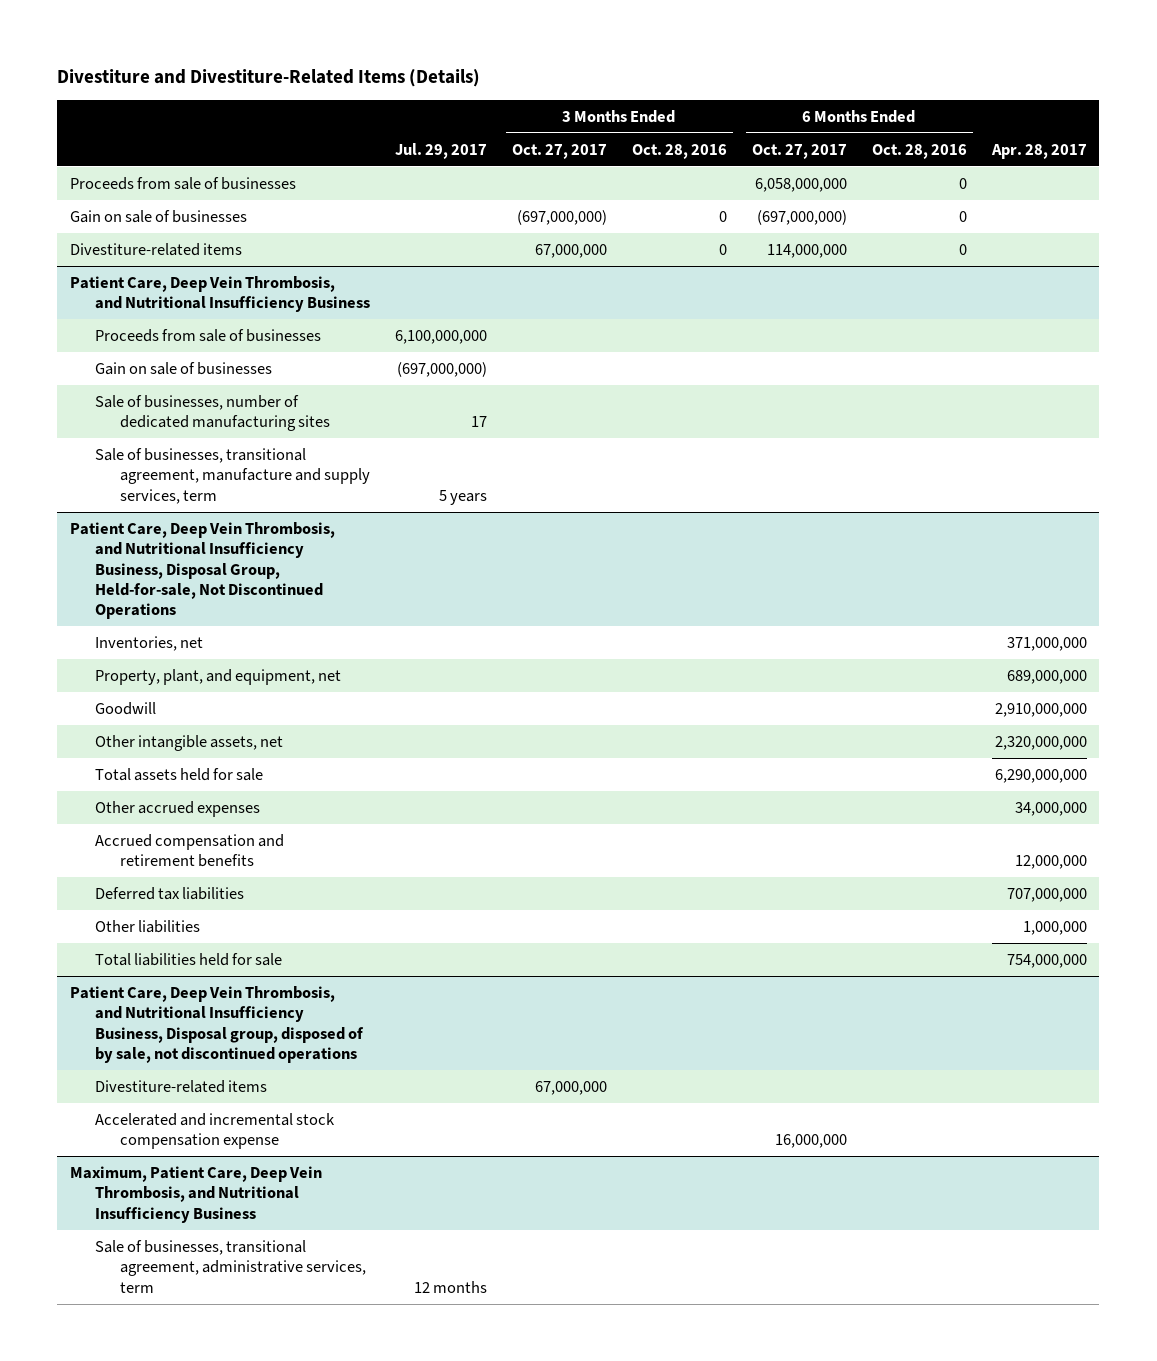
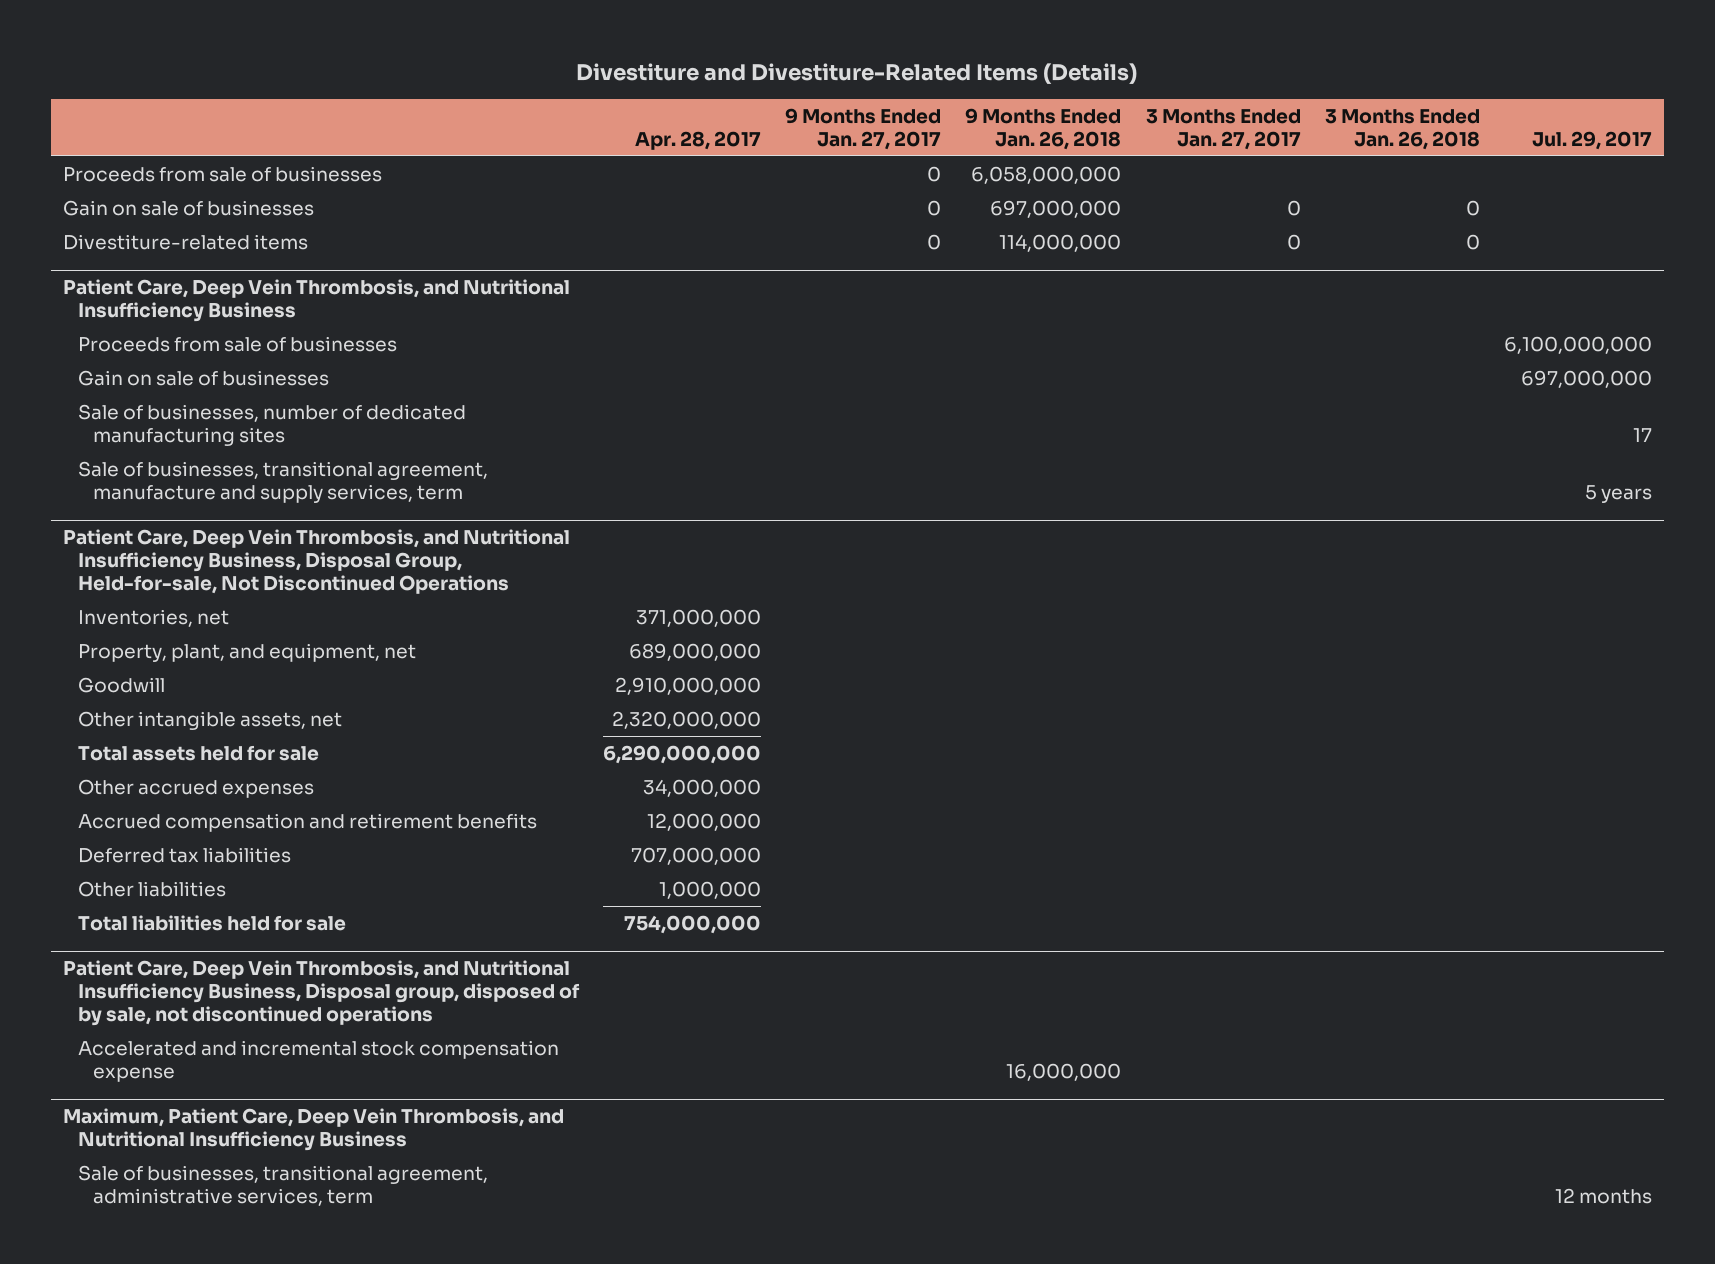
- | Jul. 29, 2017 | 3 Months Ended Oct. 27, 2017 | 3 Months Ended Oct. 28, 2016 | 6 Months Ended Oct. 27, 2017 | 6 Months Ended Oct. 28, 2016 | Apr. 28, 2017
+ | Apr. 28, 2017 | 9 Months Ended Jan. 27, 2017 | 9 Months Ended Jan. 26, 2018 | 3 Months Ended Jan. 27, 2017 | 3 Months Ended Jan. 26, 2018 | Jul. 29, 2017
@ Patient Care, Deep Vein Thrombosis, and Nutritional Insufficiency Business
- Gain on sale of businesses | (697,000,000) | | | | |
+ Gain on sale of businesses | | | | | | 697,000,000
@ Patient Care, Deep Vein Thrombosis, and Nutritional Insufficiency Business, Disposal group, disposed of by sale, not discontinued operations
- Divestiture-related items | | 67,000,000 | | | |

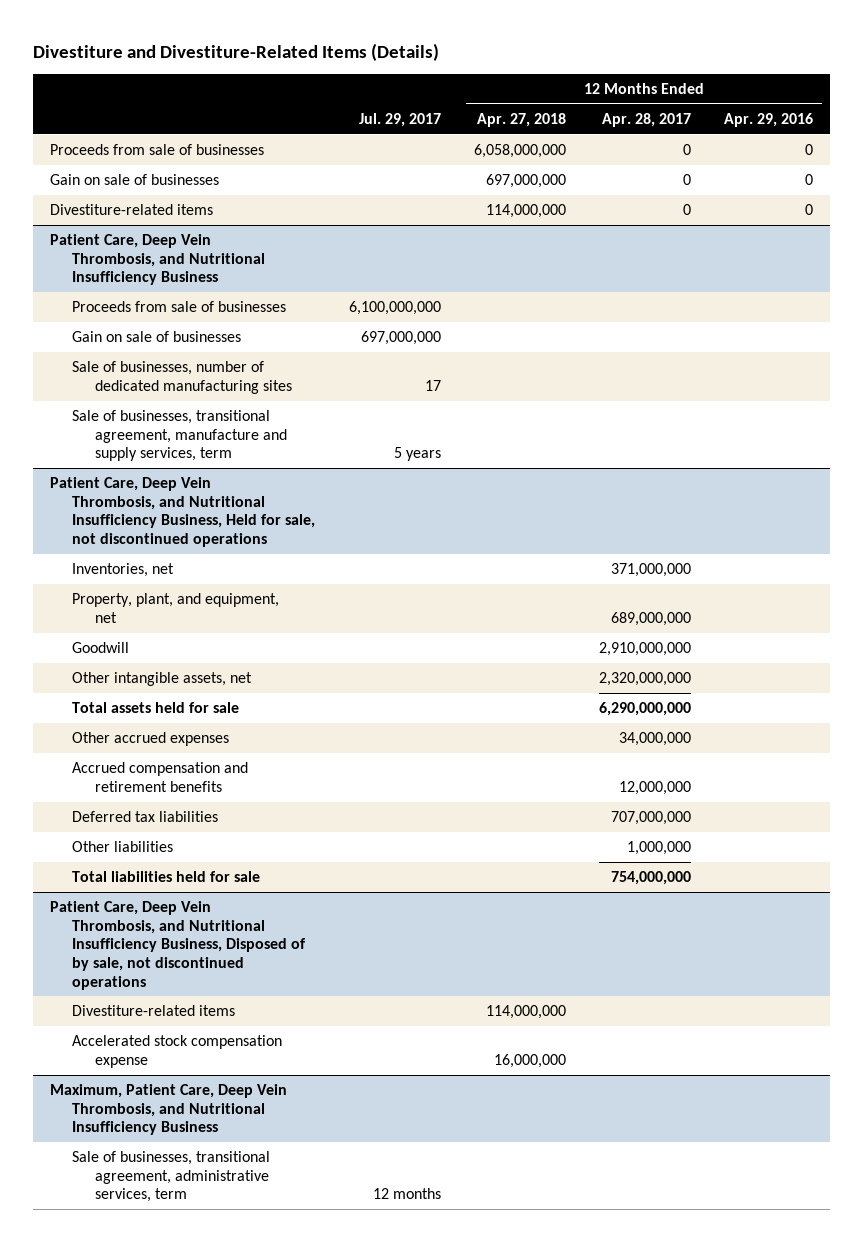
- | Apr. 28, 2017 | 9 Months Ended Jan. 27, 2017 | 9 Months Ended Jan. 26, 2018 | 3 Months Ended Jan. 27, 2017 | 3 Months Ended Jan. 26, 2018 | Jul. 29, 2017
+ | Jul. 29, 2017 | 12 Months Ended Apr. 27, 2018 | 12 Months Ended Apr. 28, 2017 | 12 Months Ended Apr. 29, 2016
- Patient Care, Deep Vein Thrombosis, and Nutritional Insufficiency Business, Disposal Group, Held-for-sale, Not Discontinued Operations
+ Patient Care, Deep Vein Thrombosis, and Nutritional Insufficiency Business, Held for sale, not discontinued operations
- Patient Care, Deep Vein Thrombosis, and Nutritional Insufficiency Business, Disposal group, disposed of by sale, not discontinued operations
- Accelerated and incremental stock compensation expense | | | 16,000,000 | | |
+ Patient Care, Deep Vein Thrombosis, and Nutritional Insufficiency Business, Disposed of by sale, not discontinued operations
+ Divestiture-related items | | 114,000,000 | |
+ Accelerated stock compensation expense | | 16,000,000 | |

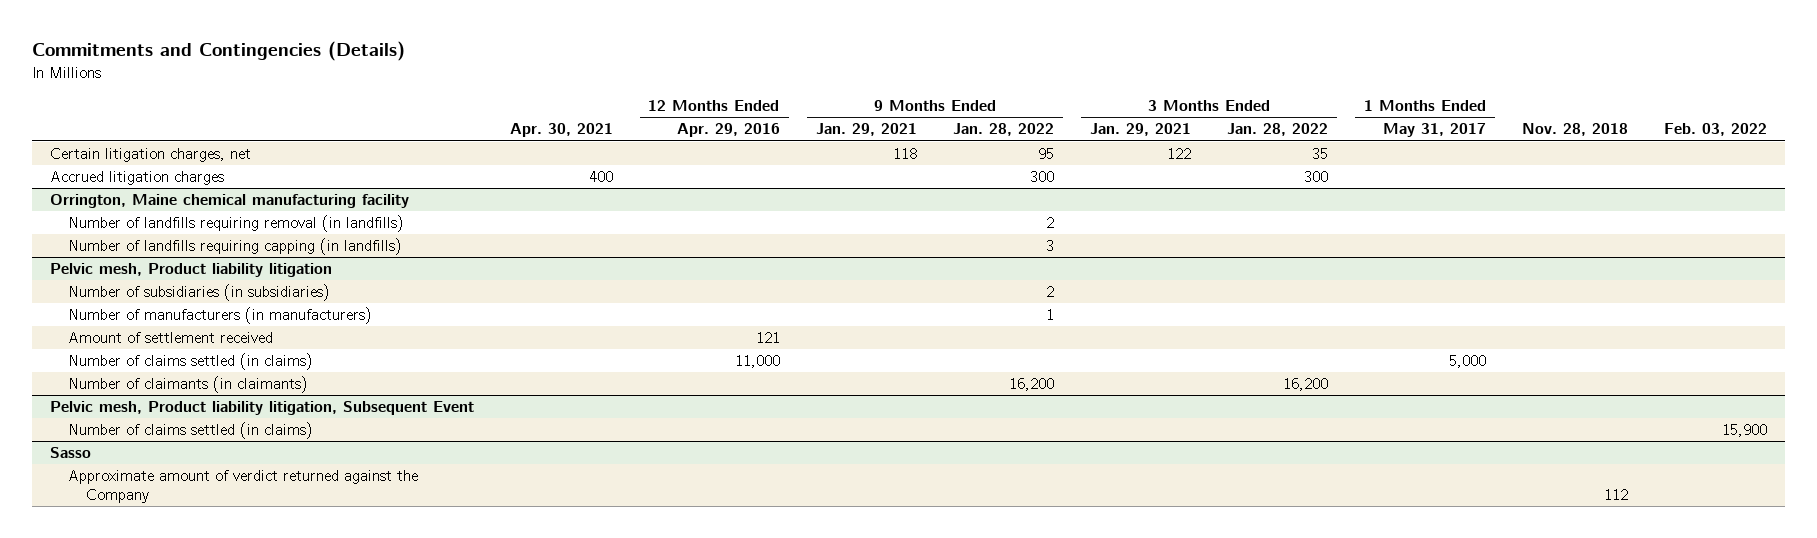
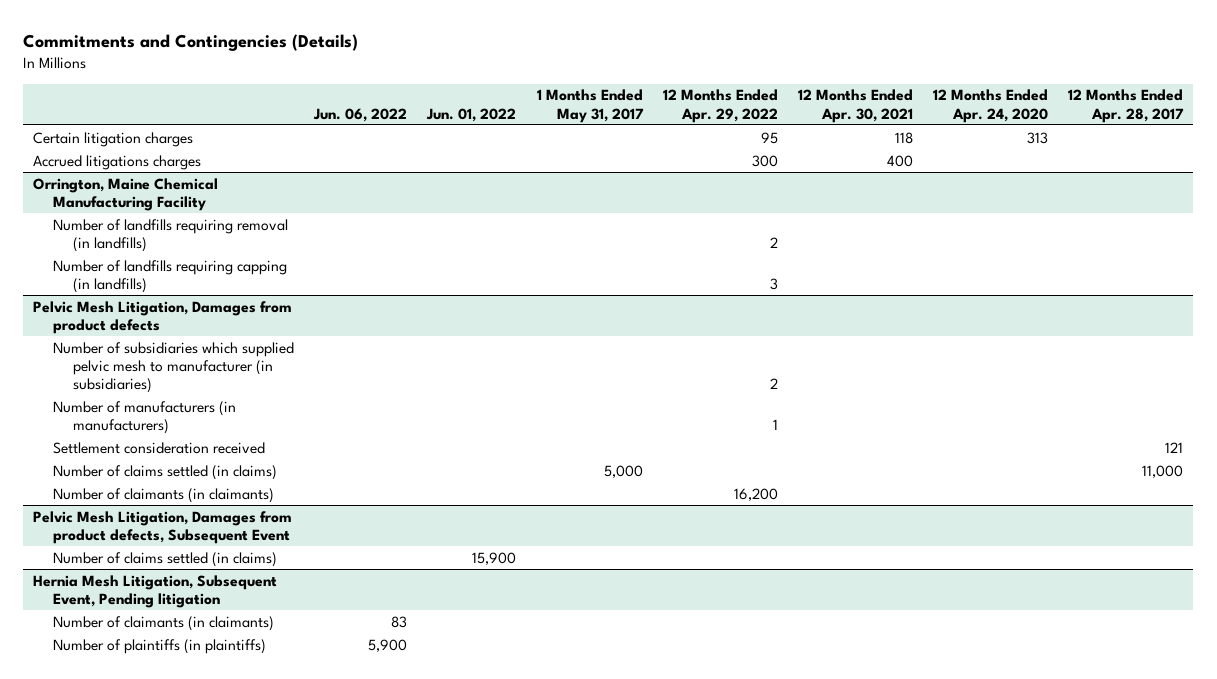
- | Apr. 30, 2021 | 12 Months Ended Apr. 29, 2016 | 9 Months Ended Jan. 29, 2021 | 9 Months Ended Jan. 28, 2022 | 3 Months Ended Jan. 29, 2021 | 3 Months Ended Jan. 28, 2022 | 1 Months Ended May 31, 2017 | Nov. 28, 2018 | Feb. 03, 2022
+ | Jun. 06, 2022 | Jun. 01, 2022 | 1 Months Ended May 31, 2017 | 12 Months Ended Apr. 29, 2022 | 12 Months Ended Apr. 30, 2021 | 12 Months Ended Apr. 24, 2020 | 12 Months Ended Apr. 28, 2017
- Certain litigation charges, net | | | 118 | 95 | 122 | 35 | | |
- Accrued litigation charges | 400 | | | 300 | | 300 | | |
- Orrington, Maine chemical manufacturing facility
+ Certain litigation charges | | | | 95 | 118 | 313 |
+ Accrued litigations charges | | | | 300 | 400 | |
+ Orrington, Maine Chemical Manufacturing Facility
- Pelvic mesh, Product liability litigation
- Number of subsidiaries (in subsidiaries) | | | | 2 | | | | |
+ Pelvic Mesh Litigation, Damages from product defects
+ Number of subsidiaries which supplied pelvic mesh to manufacturer (in subsidiaries) | | | | 2 | | |
- Amount of settlement received | | 121 | | | | | | |
+ Settlement consideration received | | | | | | | 121
- Pelvic mesh, Product liability litigation, Subsequent Event
+ Pelvic Mesh Litigation, Damages from product defects, Subsequent Event
- Sasso
- Approximate amount of verdict returned against the Company | | | | | | | | 112 |
+ Hernia Mesh Litigation, Subsequent Event, Pending litigation
+ Number of claimants (in claimants) | 83 | | | | | |
+ Number of plaintiffs (in plaintiffs) | 5,900 | | | | | |

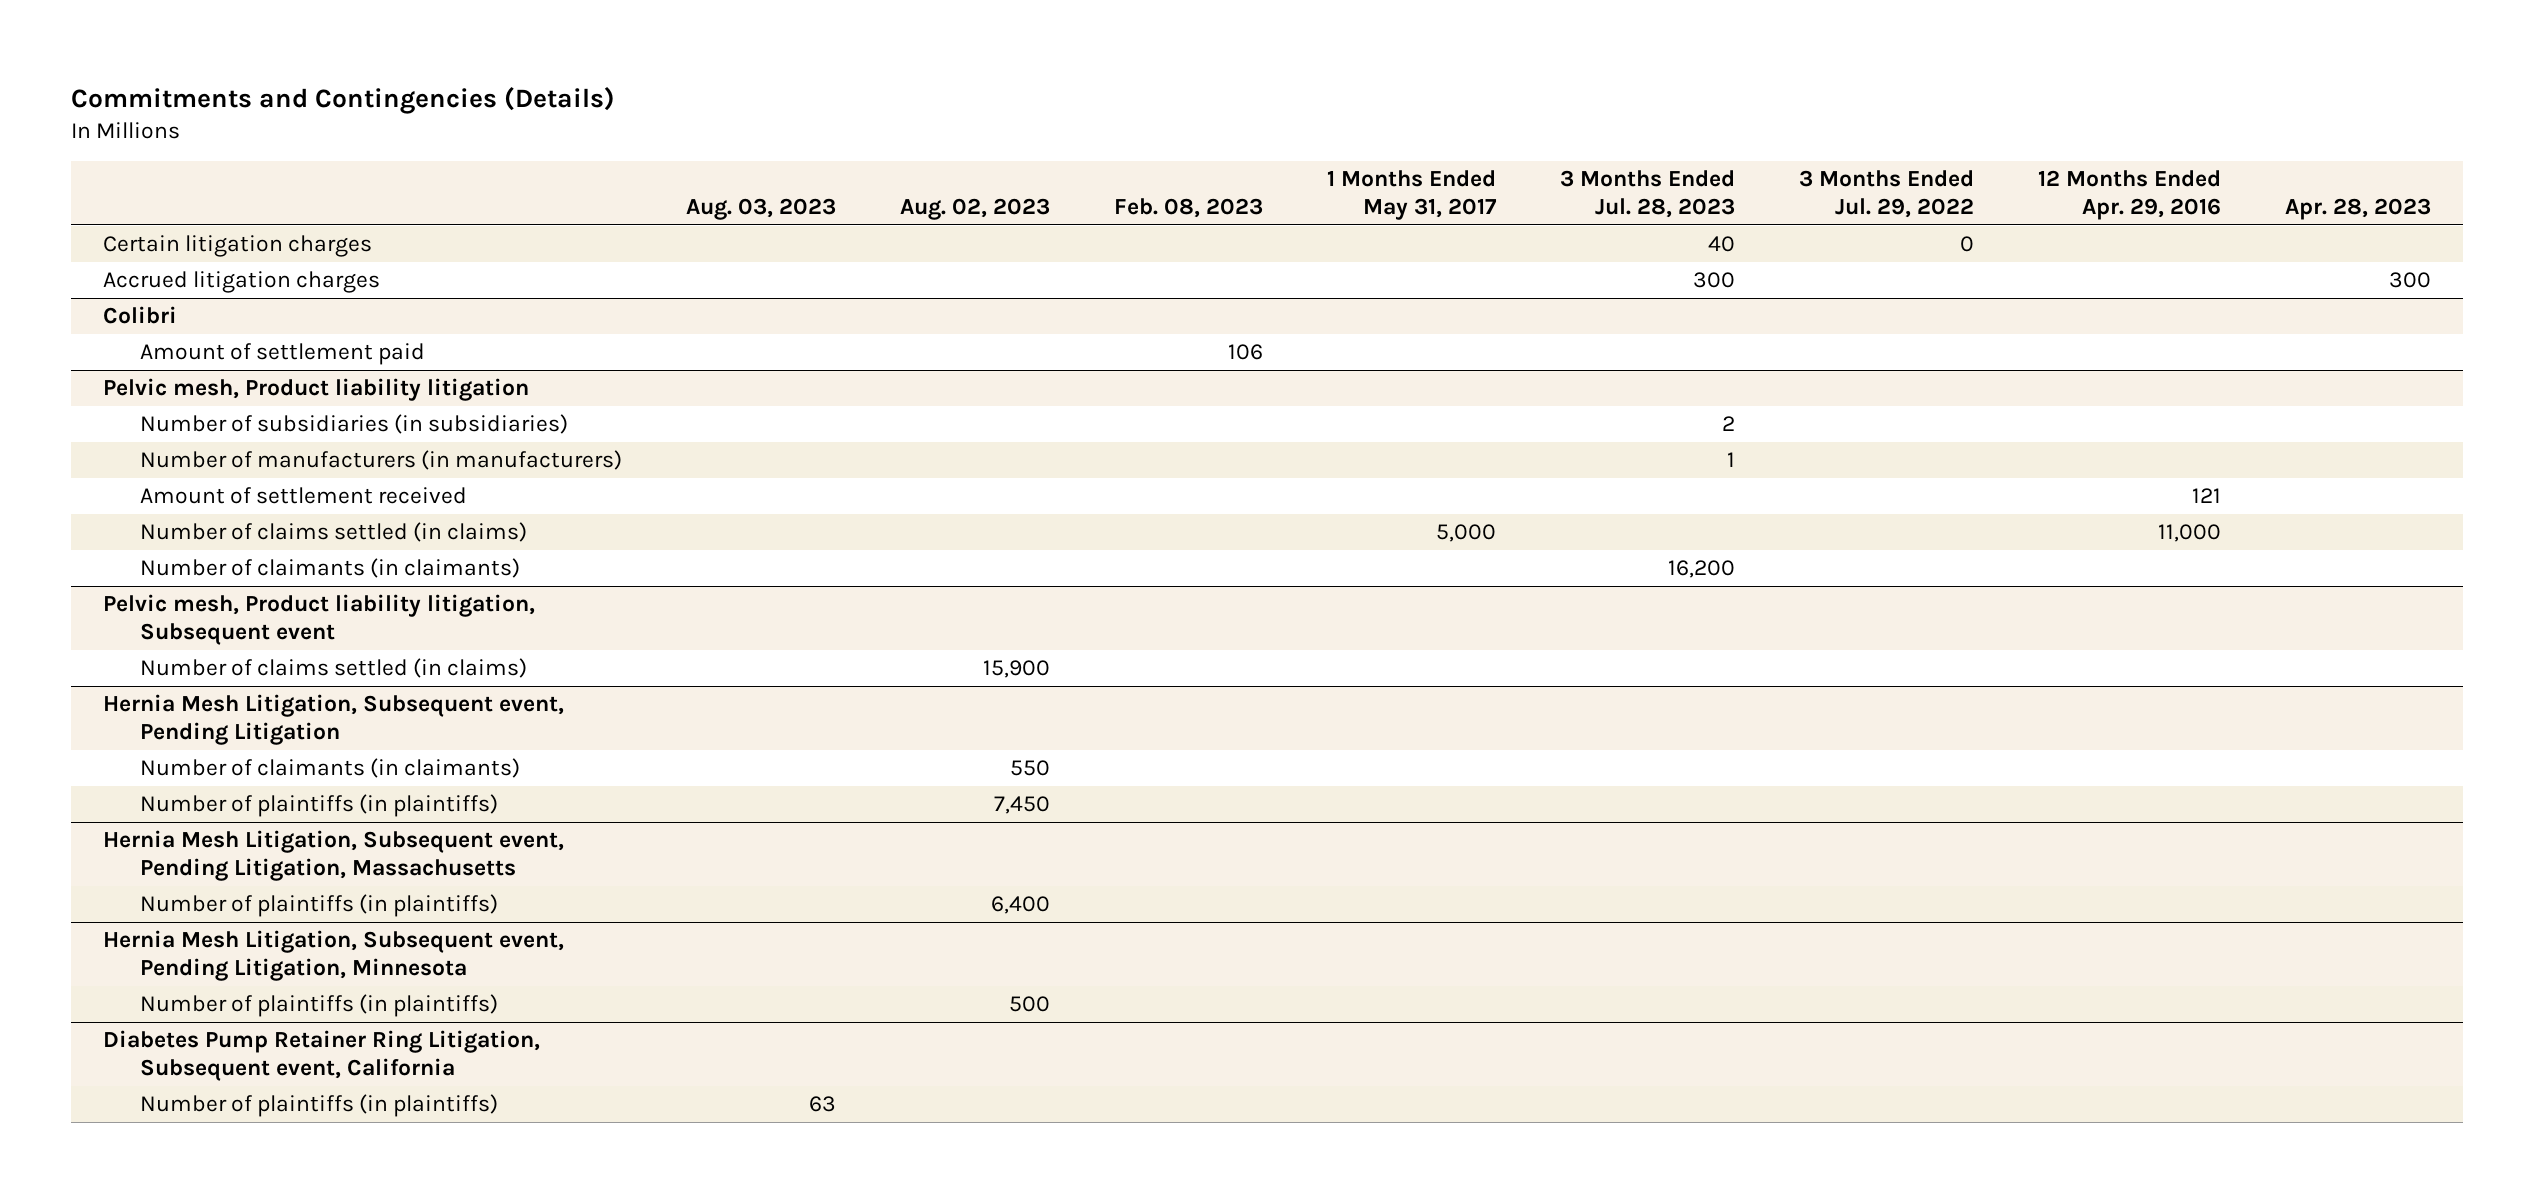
- | Jun. 06, 2022 | Jun. 01, 2022 | 1 Months Ended May 31, 2017 | 12 Months Ended Apr. 29, 2022 | 12 Months Ended Apr. 30, 2021 | 12 Months Ended Apr. 24, 2020 | 12 Months Ended Apr. 28, 2017
+ | Aug. 03, 2023 | Aug. 02, 2023 | Feb. 08, 2023 | 1 Months Ended May 31, 2017 | 3 Months Ended Jul. 28, 2023 | 3 Months Ended Jul. 29, 2022 | 12 Months Ended Apr. 29, 2016 | Apr. 28, 2023
- Accrued litigations charges | | | | 300 | 400 | |
- Orrington, Maine Chemical Manufacturing Facility
- Number of landfills requiring removal (in landfills) | | | | 2 | | |
- Number of landfills requiring capping (in landfills) | | | | 3 | | |
- Pelvic Mesh Litigation, Damages from product defects
- Number of subsidiaries which supplied pelvic mesh to manufacturer (in subsidiaries) | | | | 2 | | |
+ Accrued litigation charges | | | | | 300 | | | 300
+ Colibri
+ Amount of settlement paid | | | 106 | | | | |
+ Pelvic mesh, Product liability litigation
+ Number of subsidiaries (in subsidiaries) | | | | | 2 | | |
- Settlement consideration received | | | | | | | 121
+ Amount of settlement received | | | | | | | 121 |
- Pelvic Mesh Litigation, Damages from product defects, Subsequent Event
+ Pelvic mesh, Product liability litigation, Subsequent event
- Hernia Mesh Litigation, Subsequent Event, Pending litigation
+ Hernia Mesh Litigation, Subsequent event, Pending Litigation
+ Hernia Mesh Litigation, Subsequent event, Pending Litigation, Massachusetts
+ Number of plaintiffs (in plaintiffs) | | 6,400 | | | | | |
+ Hernia Mesh Litigation, Subsequent event, Pending Litigation, Minnesota
+ Number of plaintiffs (in plaintiffs) | | 500 | | | | | |
+ Diabetes Pump Retainer Ring Litigation, Subsequent event, California
+ Number of plaintiffs (in plaintiffs) | 63 | | | | | | |

